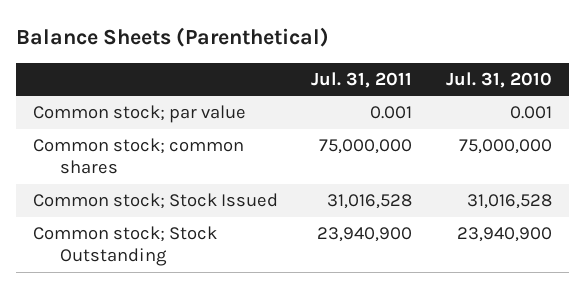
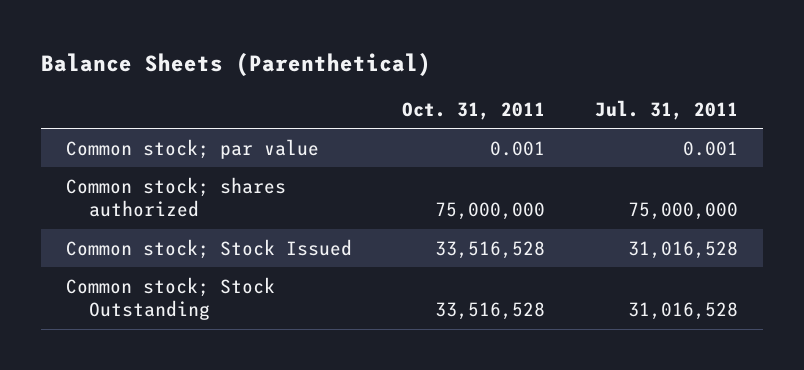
- | Jul. 31, 2011 | Jul. 31, 2010
+ | Oct. 31, 2011 | Jul. 31, 2011
- Common stock; common shares | 75,000,000 | 75,000,000
+ Common stock; shares authorized | 75,000,000 | 75,000,000
- Common stock; Stock Outstanding | 23,940,900 | 23,940,900
+ Common stock; Stock Outstanding | 33,516,528 | 31,016,528

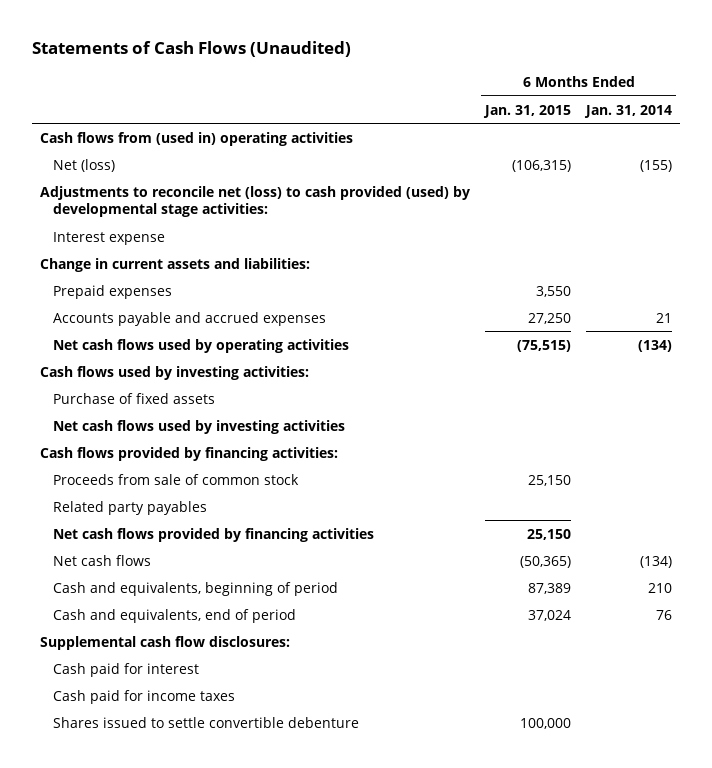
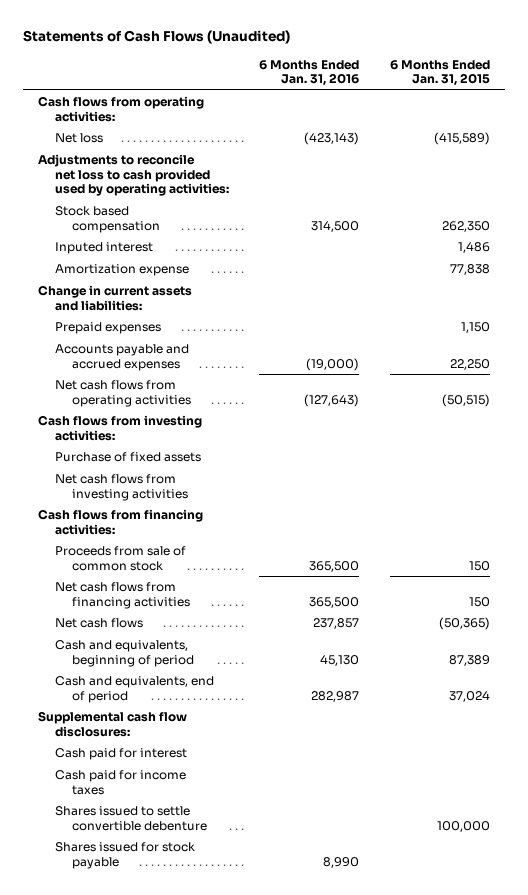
- | 6 Months Ended Jan. 31, 2015 | 6 Months Ended Jan. 31, 2014
+ | 6 Months Ended Jan. 31, 2016 | 6 Months Ended Jan. 31, 2015
- Cash flows from (used in) operating activities
- Net (loss) | (106,315) | (155)
- Adjustments to reconcile net (loss) to cash provided (used) by developmental stage activities:
- Interest expense
+ Cash flows from operating activities:
+ Net loss | (423,143) | (415,589)
+ Adjustments to reconcile net loss to cash provided used by operating activities:
+ Stock based compensation | 314,500 | 262,350
+ Inputed interest | | 1,486
+ Amortization expense | | 77,838
- Prepaid expenses | 3,550 |
- Accounts payable and accrued expenses | 27,250 | 21
- Net cash flows used by operating activities | (75,515) | (134)
- Cash flows used by investing activities:
+ Prepaid expenses | | 1,150
+ Accounts payable and accrued expenses | (19,000) | 22,250
+ Net cash flows from operating activities | (127,643) | (50,515)
+ Cash flows from investing activities:
- Net cash flows used by investing activities
- Cash flows provided by financing activities:
- Proceeds from sale of common stock | 25,150 |
- Related party payables
- Net cash flows provided by financing activities | 25,150 |
+ Net cash flows from investing activities
+ Cash flows from financing activities:
+ Proceeds from sale of common stock | 365,500 | 150
+ Net cash flows from financing activities | 365,500 | 150
+ Shares issued for stock payable | 8,990 |

